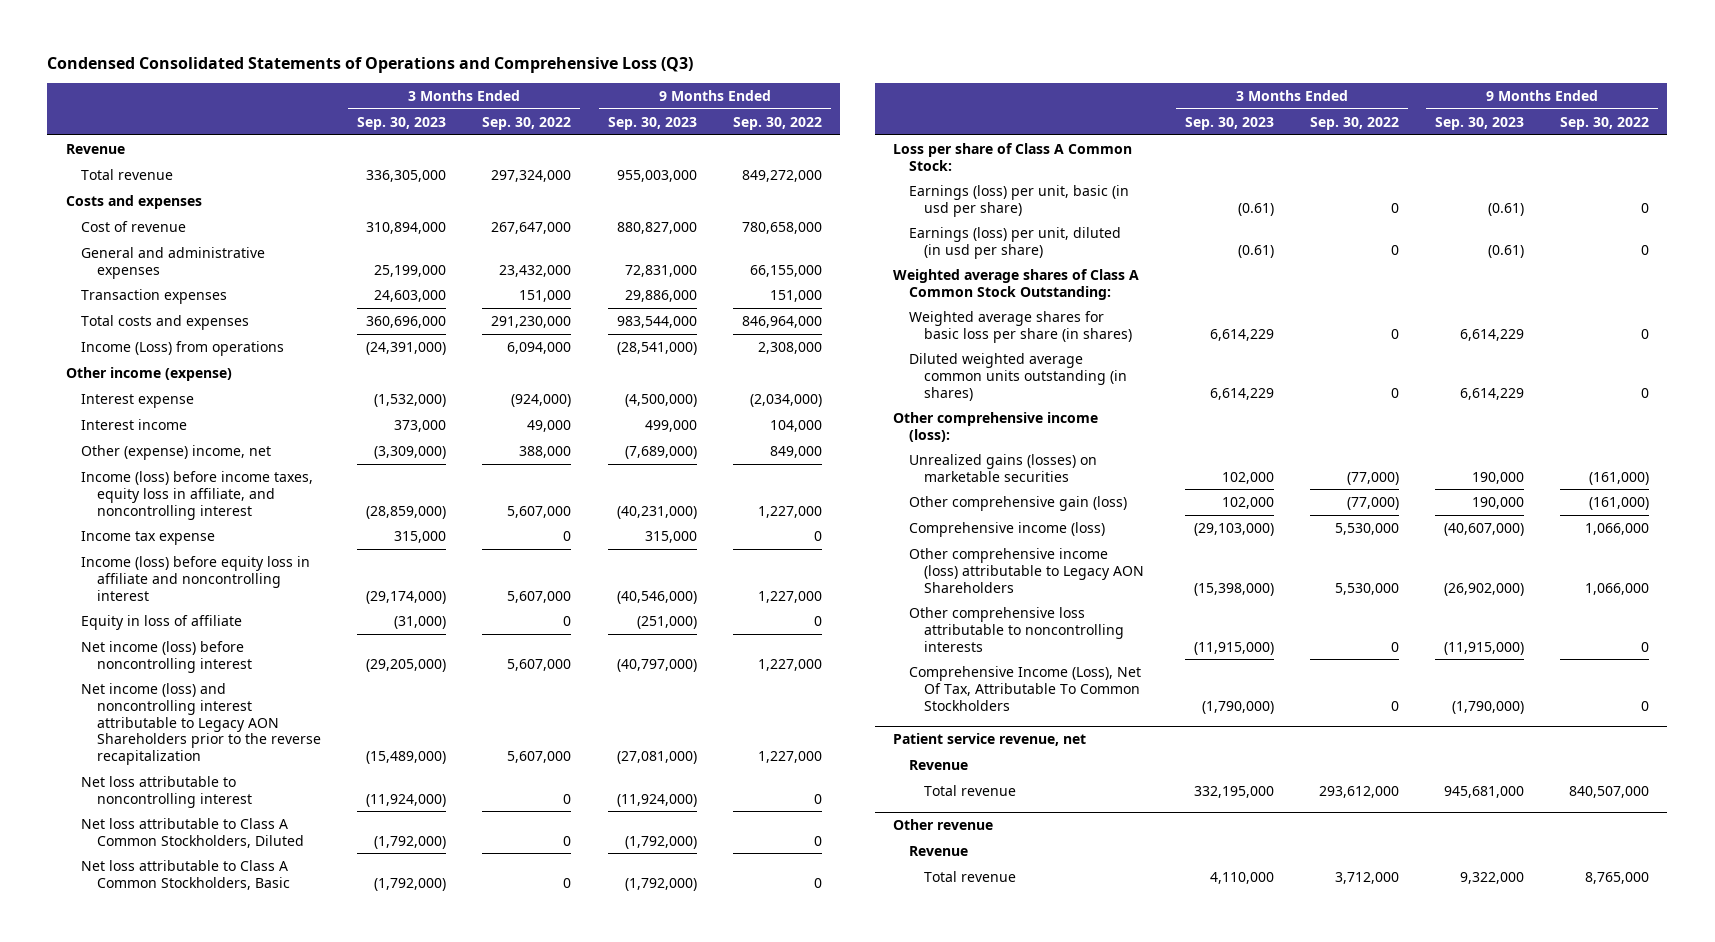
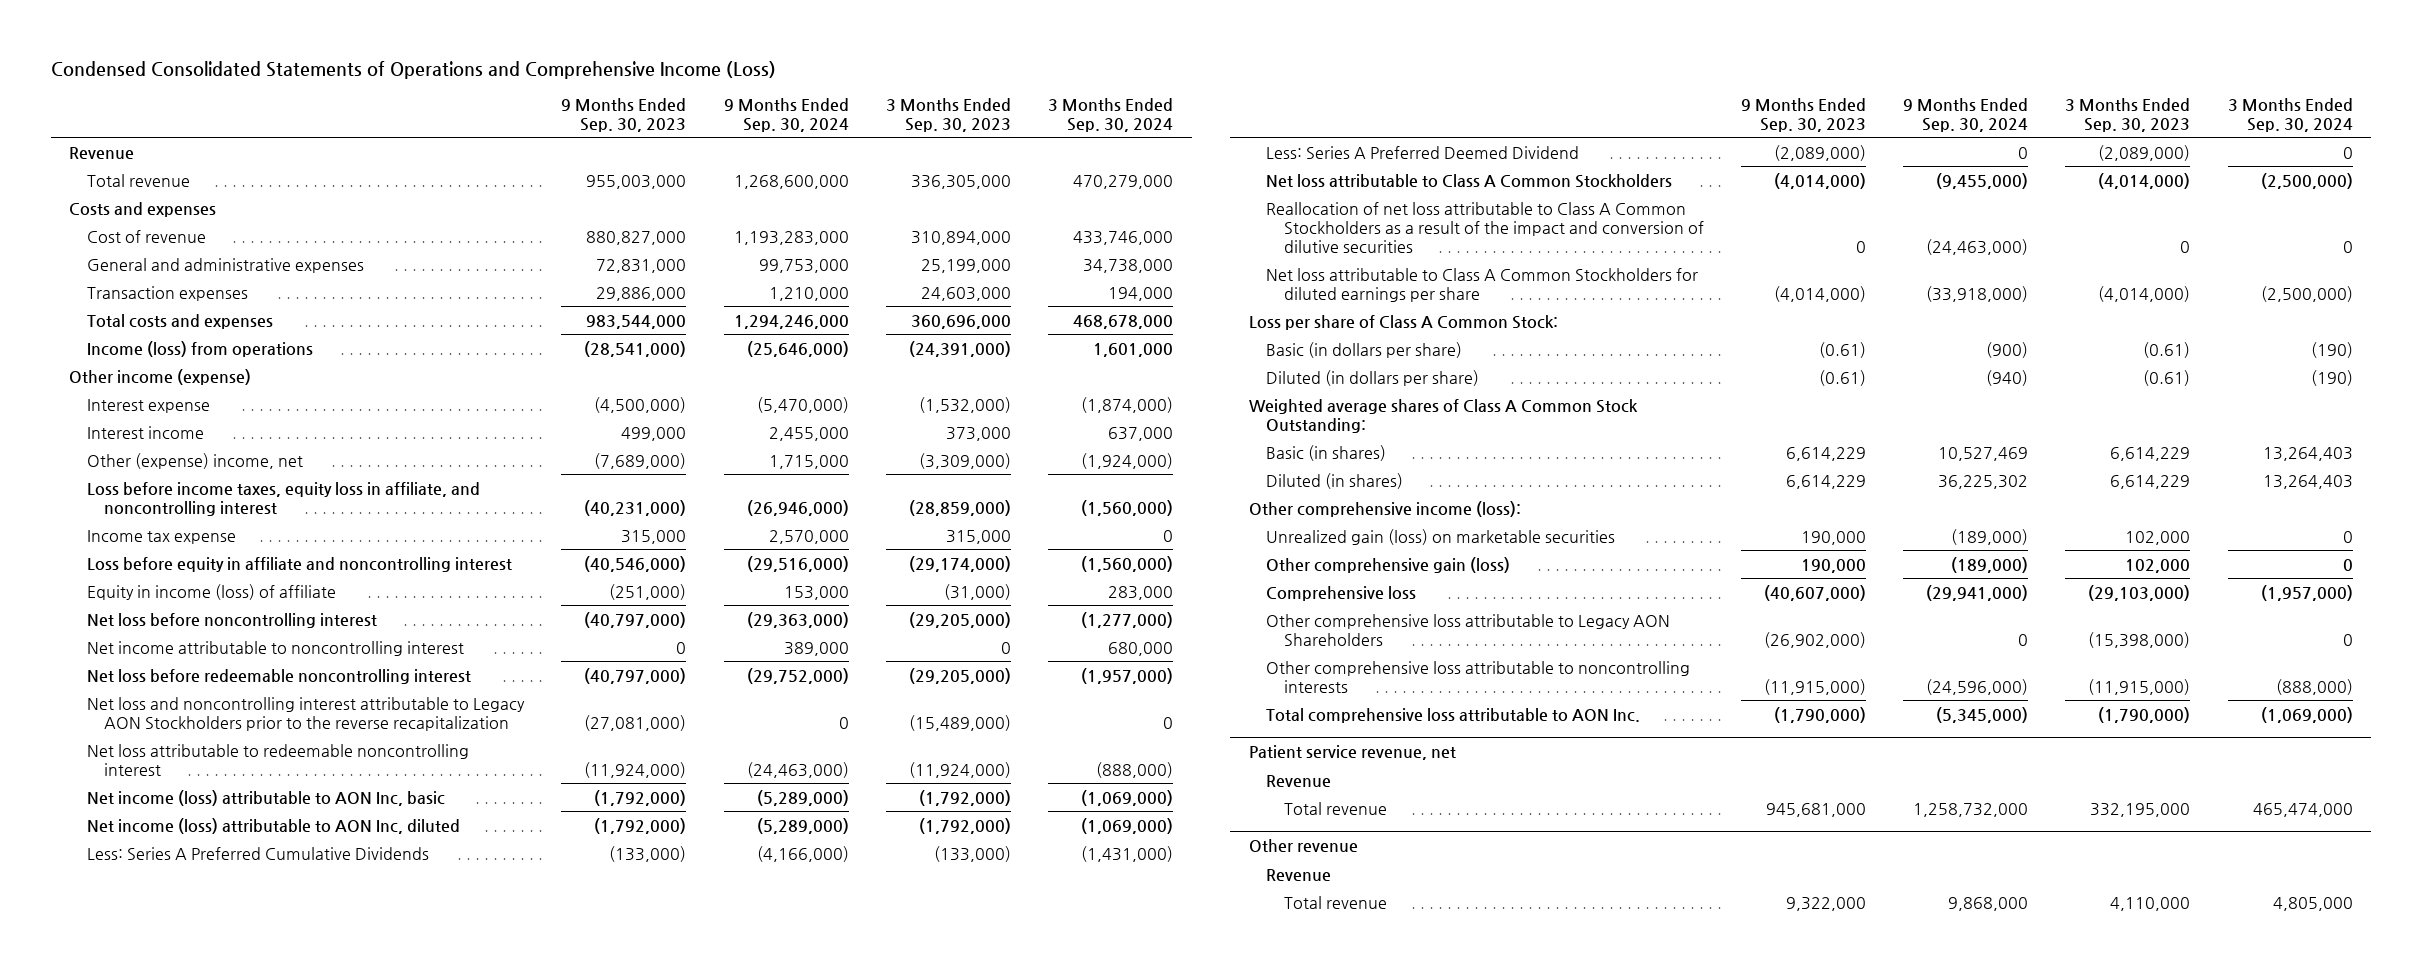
- Condensed Consolidated Statements of Operations and Comprehensive Loss (Q3)
+ Condensed Consolidated Statements of Operations and Comprehensive Income (Loss)
- | 3 Months Ended Sep. 30, 2023 | 3 Months Ended Sep. 30, 2022 | 9 Months Ended Sep. 30, 2023 | 9 Months Ended Sep. 30, 2022
+ | 9 Months Ended Sep. 30, 2023 | 9 Months Ended Sep. 30, 2024 | 3 Months Ended Sep. 30, 2023 | 3 Months Ended Sep. 30, 2024
- Income (Loss) from operations | (24,391,000) | 6,094,000 | (28,541,000) | 2,308,000
+ Income (loss) from operations | (28,541,000) | (25,646,000) | (24,391,000) | 1,601,000
- Income (loss) before income taxes, equity loss in affiliate, and noncontrolling interest | (28,859,000) | 5,607,000 | (40,231,000) | 1,227,000
+ Loss before income taxes, equity loss in affiliate, and noncontrolling interest | (40,231,000) | (26,946,000) | (28,859,000) | (1,560,000)
- Income (loss) before equity loss in affiliate and noncontrolling interest | (29,174,000) | 5,607,000 | (40,546,000) | 1,227,000
- Equity in loss of affiliate | (31,000) | 0 | (251,000) | 0
- Net income (loss) before noncontrolling interest | (29,205,000) | 5,607,000 | (40,797,000) | 1,227,000
- Net income (loss) and noncontrolling interest attributable to Legacy AON Shareholders prior to the reverse recapitalization | (15,489,000) | 5,607,000 | (27,081,000) | 1,227,000
- Net loss attributable to noncontrolling interest | (11,924,000) | 0 | (11,924,000) | 0
- Net loss attributable to Class A Common Stockholders, Diluted | (1,792,000) | 0 | (1,792,000) | 0
- Net loss attributable to Class A Common Stockholders, Basic | (1,792,000) | 0 | (1,792,000) | 0
+ Loss before equity in affiliate and noncontrolling interest | (40,546,000) | (29,516,000) | (29,174,000) | (1,560,000)
+ Equity in income (loss) of affiliate | (251,000) | 153,000 | (31,000) | 283,000
+ Net loss before noncontrolling interest | (40,797,000) | (29,363,000) | (29,205,000) | (1,277,000)
+ Net income attributable to noncontrolling interest | 0 | 389,000 | 0 | 680,000
+ Net loss before redeemable noncontrolling interest | (40,797,000) | (29,752,000) | (29,205,000) | (1,957,000)
+ Net loss and noncontrolling interest attributable to Legacy AON Stockholders prior to the reverse recapitalization | (27,081,000) | 0 | (15,489,000) | 0
+ Net loss attributable to redeemable noncontrolling interest | (11,924,000) | (24,463,000) | (11,924,000) | (888,000)
+ Net income (loss) attributable to AON Inc, basic | (1,792,000) | (5,289,000) | (1,792,000) | (1,069,000)
+ Net income (loss) attributable to AON Inc, diluted | (1,792,000) | (5,289,000) | (1,792,000) | (1,069,000)
+ Less: Series A Preferred Cumulative Dividends | (133,000) | (4,166,000) | (133,000) | (1,431,000)
+ Less: Series A Preferred Deemed Dividend | (2,089,000) | 0 | (2,089,000) | 0
+ Net loss attributable to Class A Common Stockholders | (4,014,000) | (9,455,000) | (4,014,000) | (2,500,000)
+ Reallocation of net loss attributable to Class A Common Stockholders as a result of the impact and conversion of dilutive securities | 0 | (24,463,000) | 0 | 0
+ Net loss attributable to Class A Common Stockholders for diluted earnings per share | (4,014,000) | (33,918,000) | (4,014,000) | (2,500,000)
- Earnings (loss) per unit, basic (in usd per share) | (0.61) | 0 | (0.61) | 0
- Earnings (loss) per unit, diluted (in usd per share) | (0.61) | 0 | (0.61) | 0
+ Basic (in dollars per share) | (0.61) | (900) | (0.61) | (190)
+ Diluted (in dollars per share) | (0.61) | (940) | (0.61) | (190)
- Weighted average shares for basic loss per share (in shares) | 6,614,229 | 0 | 6,614,229 | 0
- Diluted weighted average common units outstanding (in shares) | 6,614,229 | 0 | 6,614,229 | 0
+ Basic (in shares) | 6,614,229 | 10,527,469 | 6,614,229 | 13,264,403
+ Diluted (in shares) | 6,614,229 | 36,225,302 | 6,614,229 | 13,264,403
- Unrealized gains (losses) on marketable securities | 102,000 | (77,000) | 190,000 | (161,000)
+ Unrealized gain (loss) on marketable securities | 190,000 | (189,000) | 102,000 | 0
- Comprehensive income (loss) | (29,103,000) | 5,530,000 | (40,607,000) | 1,066,000
- Other comprehensive income (loss) attributable to Legacy AON Shareholders | (15,398,000) | 5,530,000 | (26,902,000) | 1,066,000
+ Comprehensive loss | (40,607,000) | (29,941,000) | (29,103,000) | (1,957,000)
+ Other comprehensive loss attributable to Legacy AON Shareholders | (26,902,000) | 0 | (15,398,000) | 0
- Comprehensive Income (Loss), Net Of Tax, Attributable To Common Stockholders | (1,790,000) | 0 | (1,790,000) | 0
+ Total comprehensive loss attributable to AON Inc. | (1,790,000) | (5,345,000) | (1,790,000) | (1,069,000)

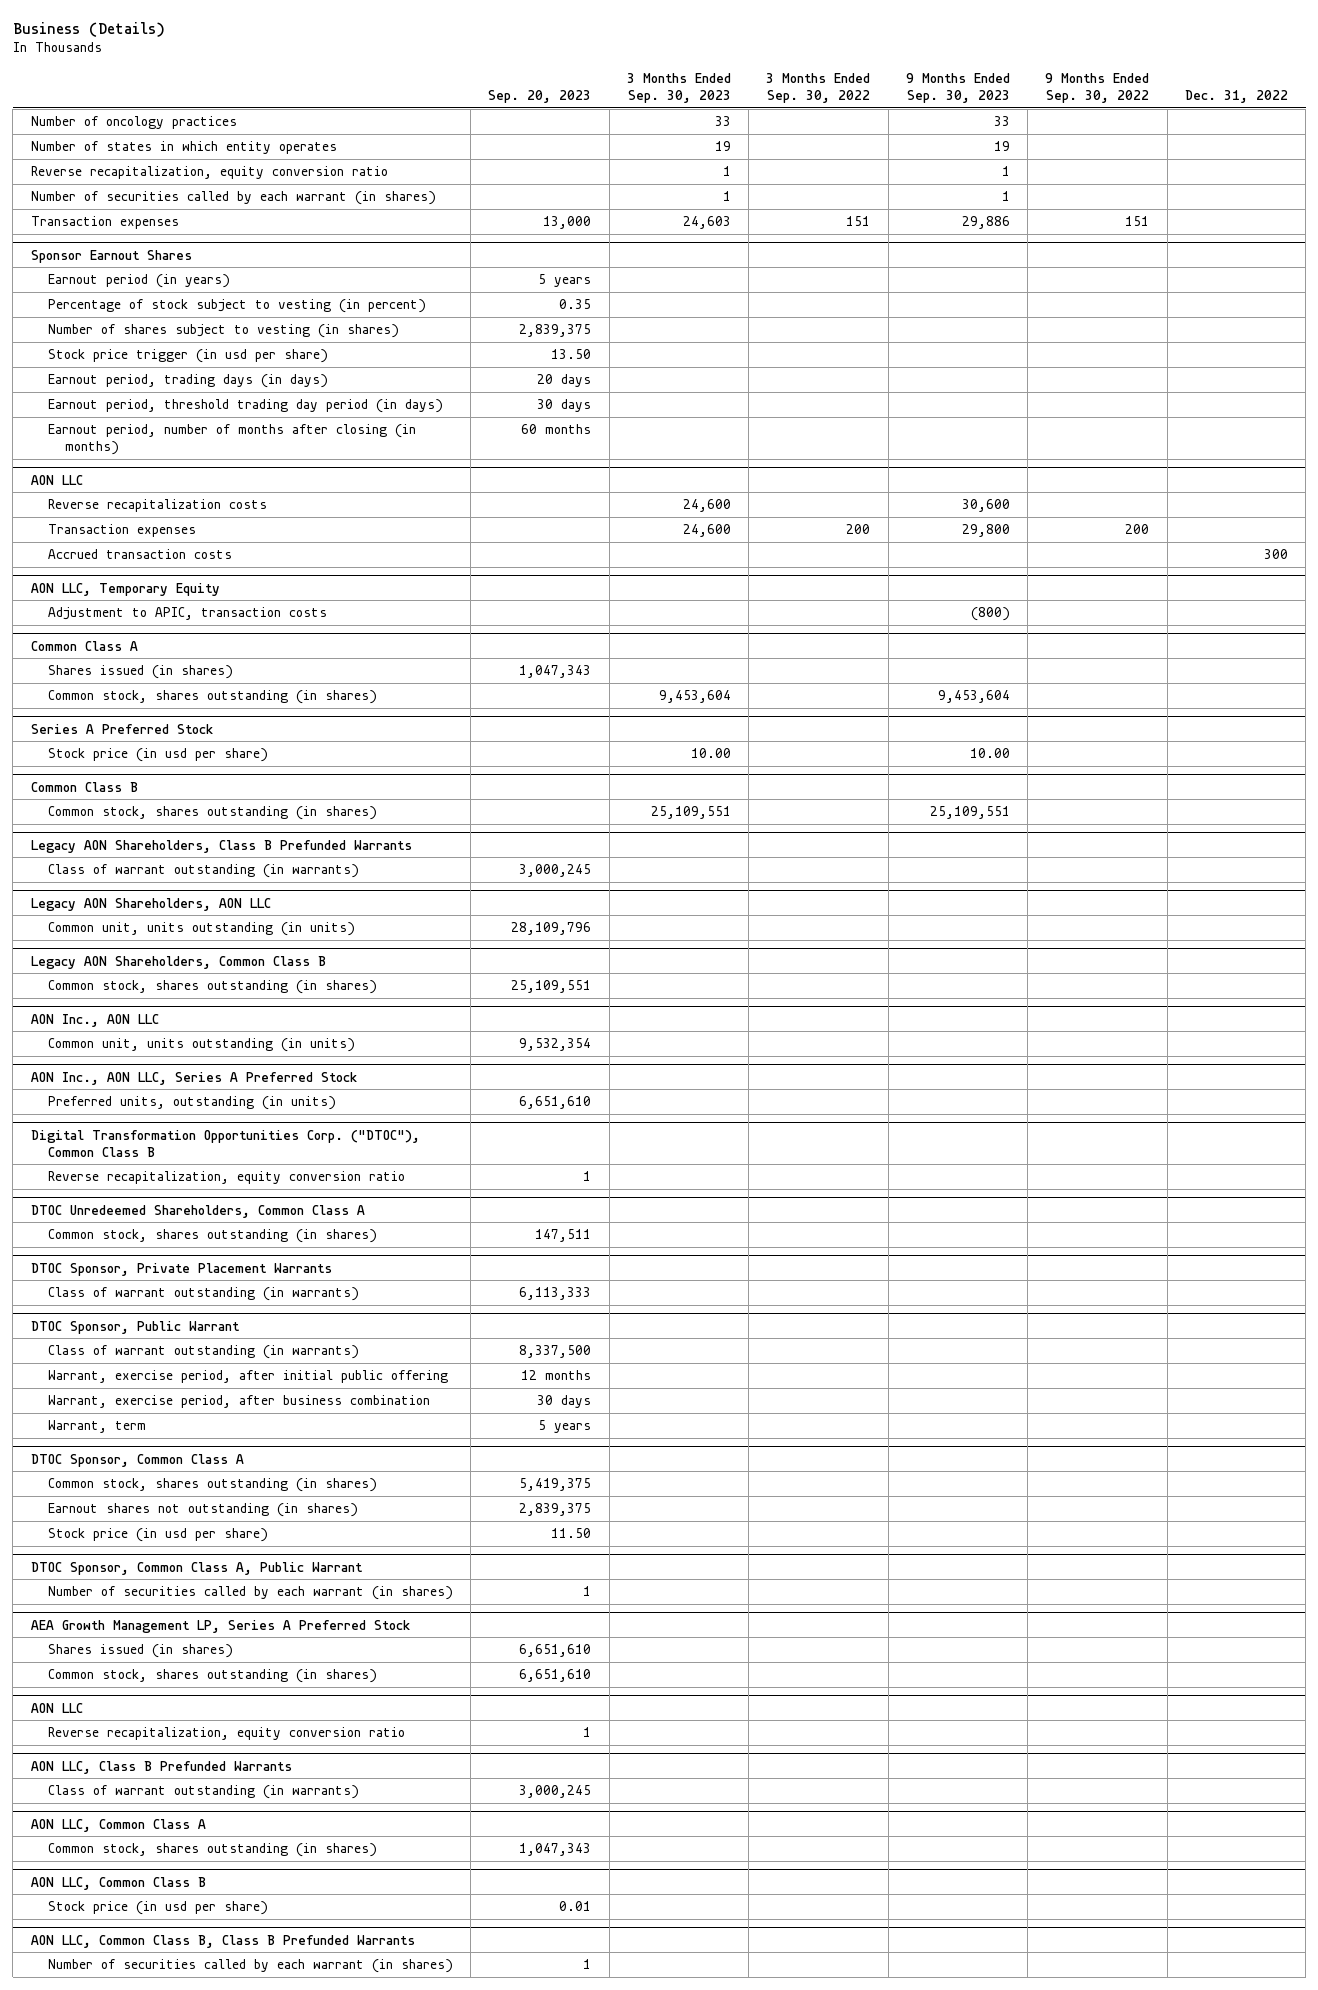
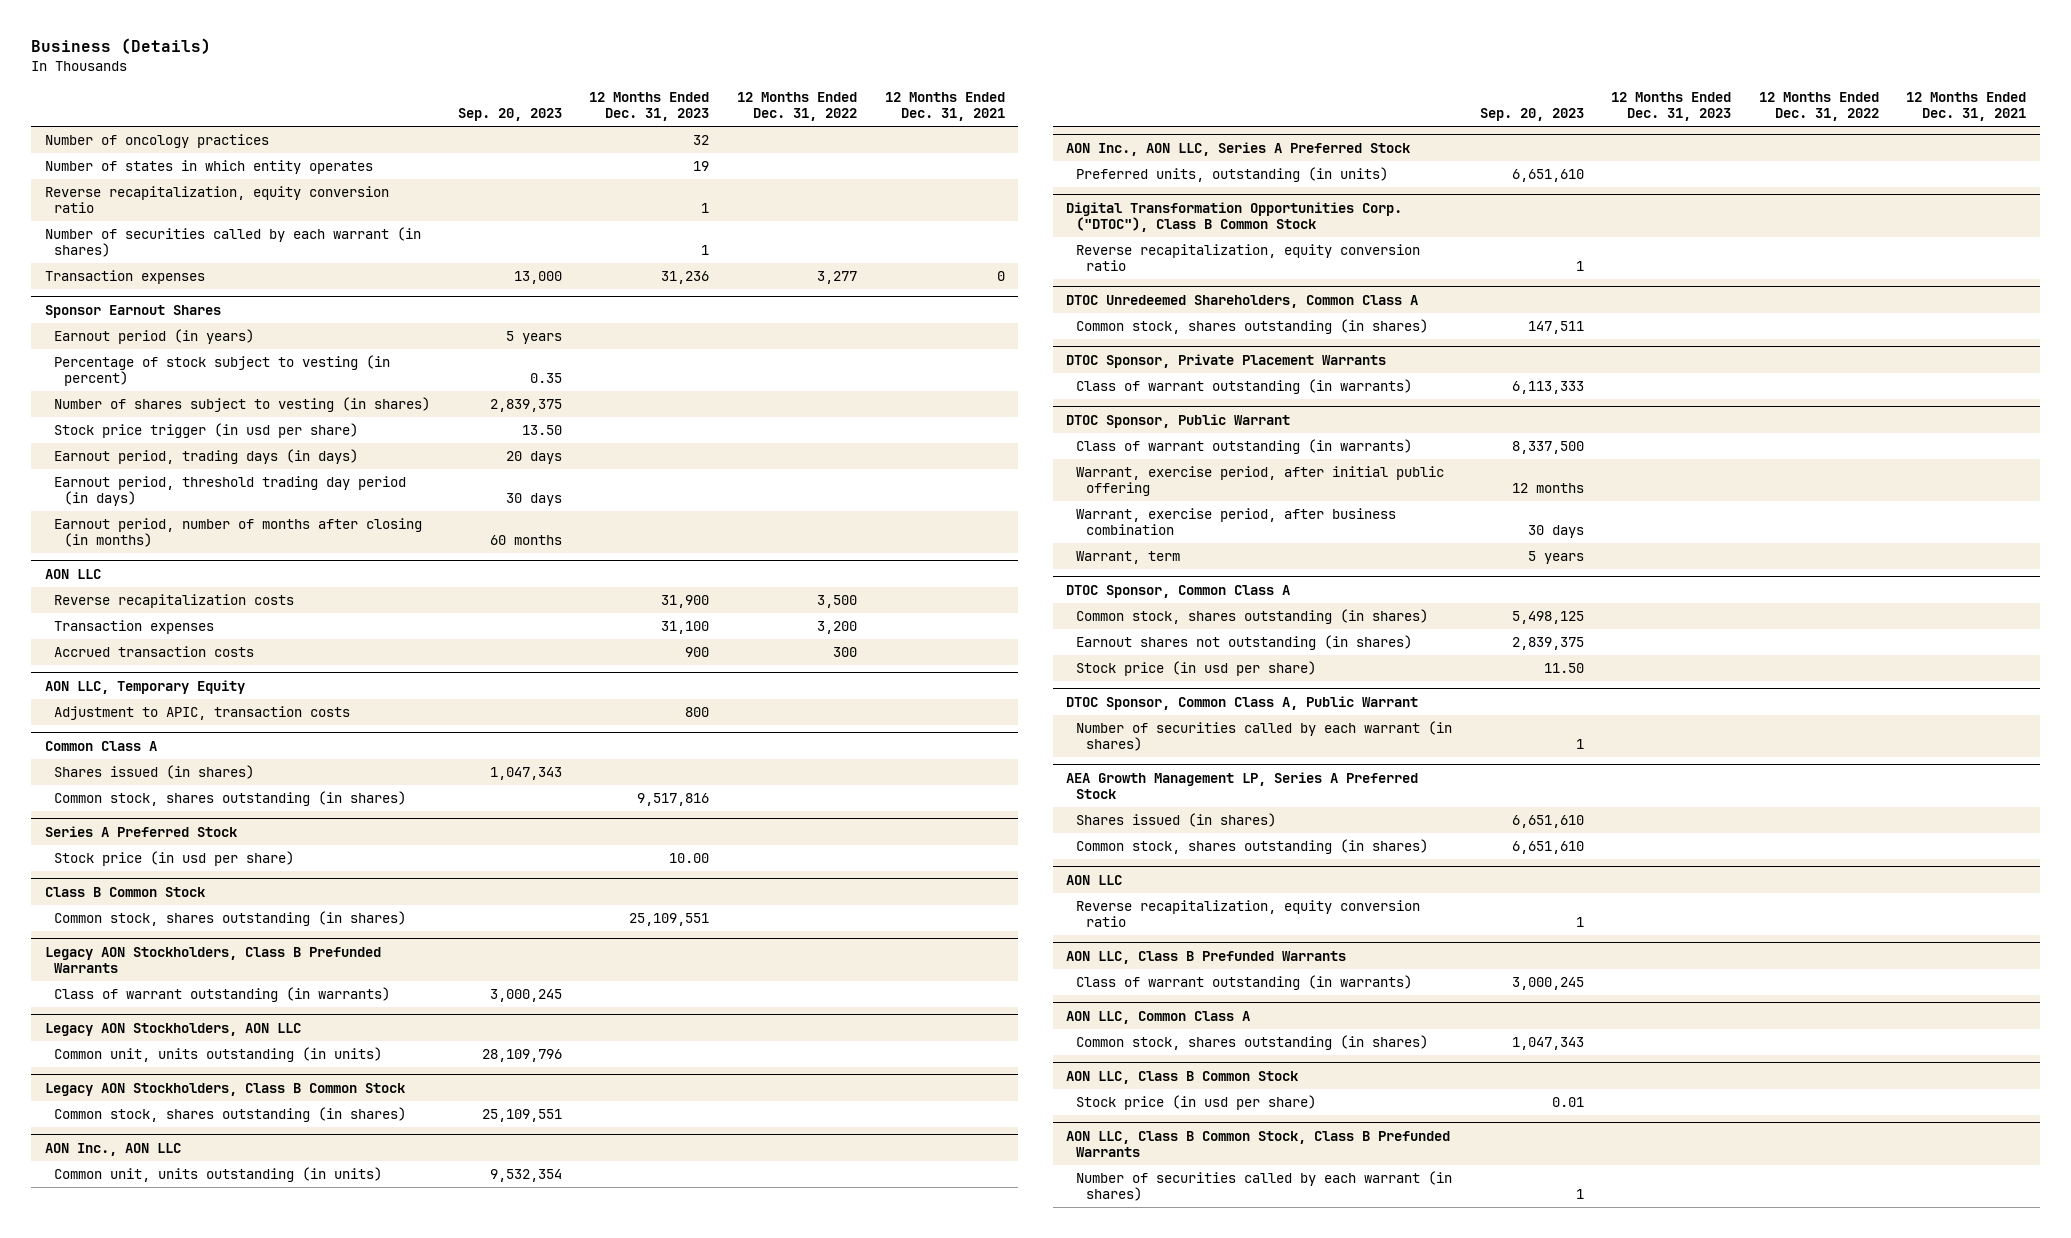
- | Sep. 20, 2023 | 3 Months Ended Sep. 30, 2023 | 3 Months Ended Sep. 30, 2022 | 9 Months Ended Sep. 30, 2023 | 9 Months Ended Sep. 30, 2022 | Dec. 31, 2022
+ | Sep. 20, 2023 | 12 Months Ended Dec. 31, 2023 | 12 Months Ended Dec. 31, 2022 | 12 Months Ended Dec. 31, 2021
- Common Class B
+ Class B Common Stock
- Legacy AON Shareholders, Class B Prefunded Warrants
+ Legacy AON Stockholders, Class B Prefunded Warrants
- Legacy AON Shareholders, AON LLC
+ Legacy AON Stockholders, AON LLC
- Legacy AON Shareholders, Common Class B
+ Legacy AON Stockholders, Class B Common Stock
- Digital Transformation Opportunities Corp. ("DTOC"), Common Class B
+ Digital Transformation Opportunities Corp. ("DTOC"), Class B Common Stock
@ DTOC Sponsor, Common Class A
- Common stock, shares outstanding (in shares) | 5,419,375 | | | | |
+ Common stock, shares outstanding (in shares) | 5,498,125 | | |
- AON LLC, Common Class B
+ AON LLC, Class B Common Stock
- AON LLC, Common Class B, Class B Prefunded Warrants
+ AON LLC, Class B Common Stock, Class B Prefunded Warrants

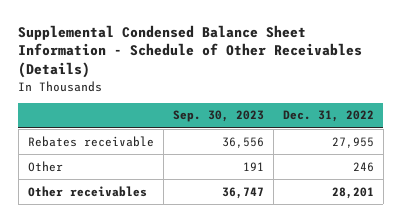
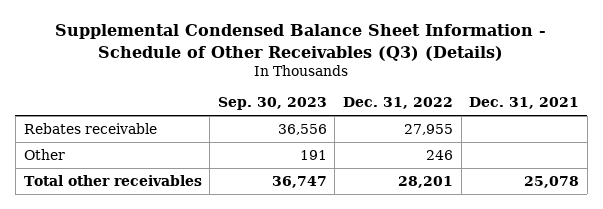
- Supplemental Condensed Balance Sheet Information - Schedule of Other Receivables (Details)
+ Supplemental Condensed Balance Sheet Information - Schedule of Other Receivables (Q3) (Details)
- | Sep. 30, 2023 | Dec. 31, 2022
+ | Sep. 30, 2023 | Dec. 31, 2022 | Dec. 31, 2021
- Other receivables | 36,747 | 28,201
+ Total other receivables | 36,747 | 28,201 | 25,078

